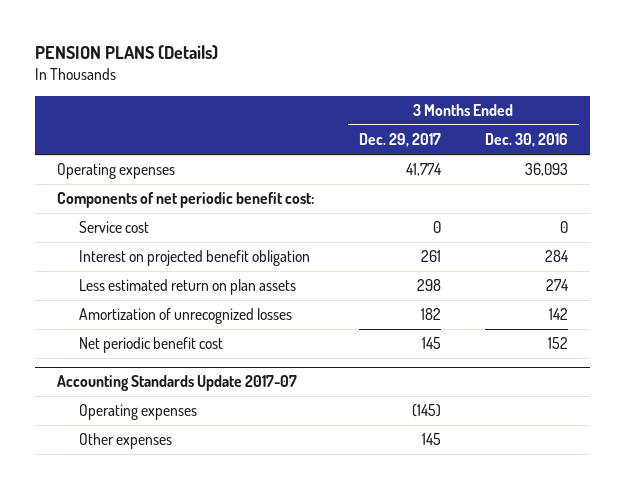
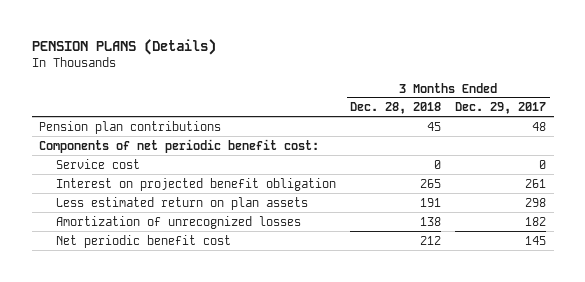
- | 3 Months Ended Dec. 29, 2017 | 3 Months Ended Dec. 30, 2016
+ | 3 Months Ended Dec. 28, 2018 | 3 Months Ended Dec. 29, 2017
- Operating expenses | 41,774 | 36,093
+ Pension plan contributions | 45 | 48
- Accounting Standards Update 2017-07
- Operating expenses | (145) |
- Other expenses | 145 |

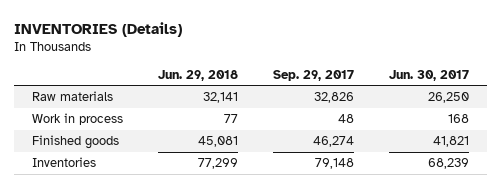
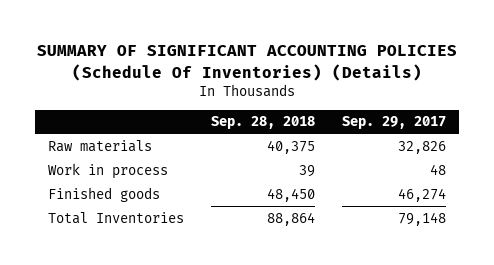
- INVENTORIES (Details)
+ SUMMARY OF SIGNIFICANT ACCOUNTING POLICIES (Schedule Of Inventories) (Details)
- | Jun. 29, 2018 | Sep. 29, 2017 | Jun. 30, 2017
+ | Sep. 28, 2018 | Sep. 29, 2017
- Inventories | 77,299 | 79,148 | 68,239
+ Total Inventories | 88,864 | 79,148

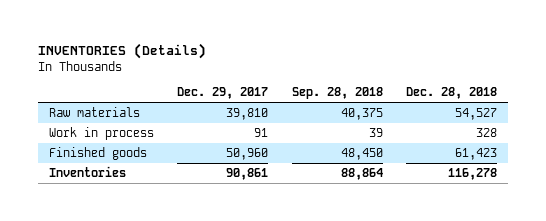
- SUMMARY OF SIGNIFICANT ACCOUNTING POLICIES (Schedule Of Inventories) (Details)
+ INVENTORIES (Details)
- | Sep. 28, 2018 | Sep. 29, 2017
+ | Dec. 29, 2017 | Sep. 28, 2018 | Dec. 28, 2018
- Total Inventories | 88,864 | 79,148
+ Inventories | 90,861 | 88,864 | 116,278

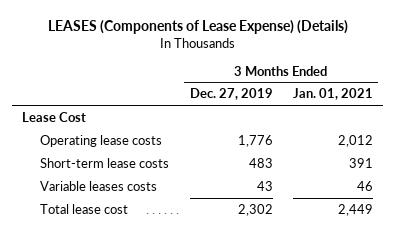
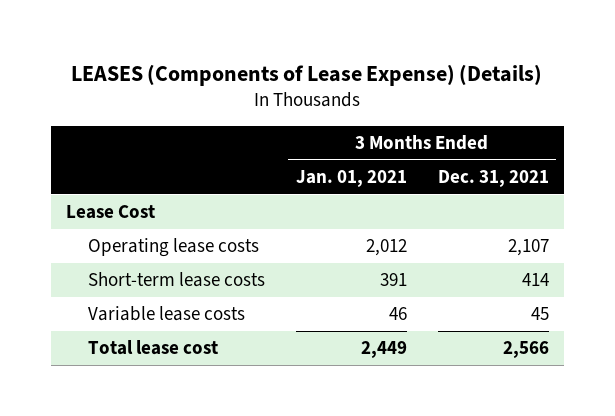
- | 3 Months Ended Dec. 27, 2019 | 3 Months Ended Jan. 01, 2021
+ | 3 Months Ended Jan. 01, 2021 | 3 Months Ended Dec. 31, 2021
- Variable leases costs | 43 | 46
+ Variable lease costs | 46 | 45

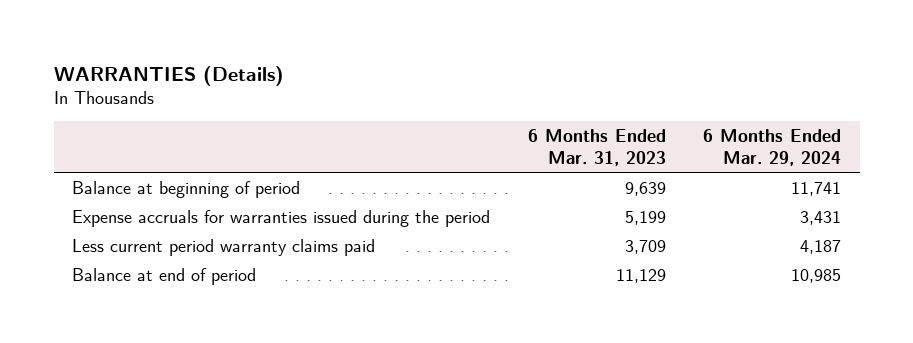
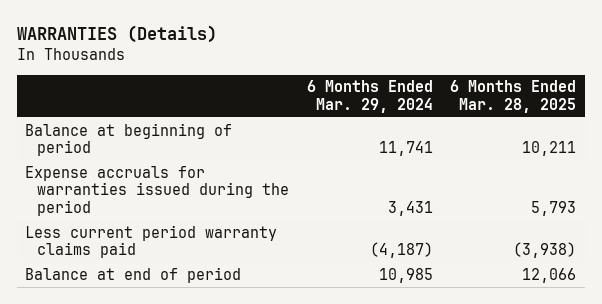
- | 6 Months Ended Mar. 31, 2023 | 6 Months Ended Mar. 29, 2024
+ | 6 Months Ended Mar. 29, 2024 | 6 Months Ended Mar. 28, 2025
- Less current period warranty claims paid | 3,709 | 4,187
+ Less current period warranty claims paid | (4,187) | (3,938)

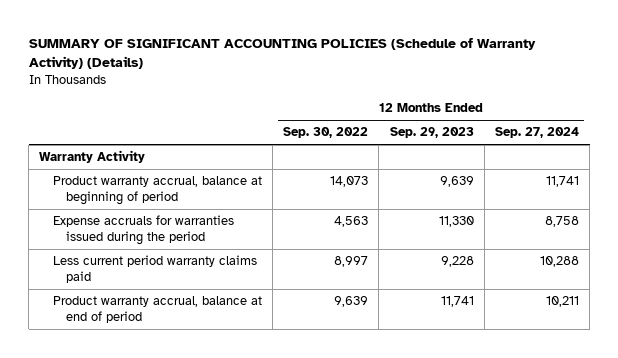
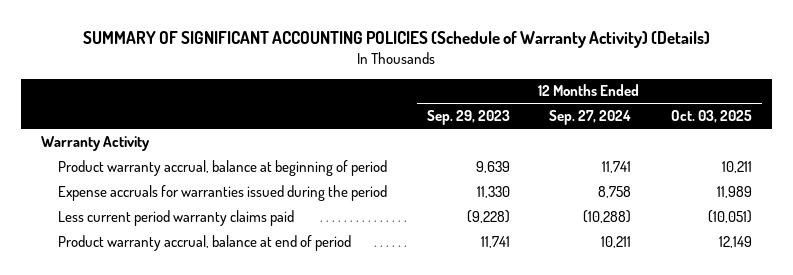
- | 12 Months Ended Sep. 30, 2022 | 12 Months Ended Sep. 29, 2023 | 12 Months Ended Sep. 27, 2024
+ | 12 Months Ended Sep. 29, 2023 | 12 Months Ended Sep. 27, 2024 | 12 Months Ended Oct. 03, 2025
- Less current period warranty claims paid | 8,997 | 9,228 | 10,288
+ Less current period warranty claims paid | (9,228) | (10,288) | (10,051)

